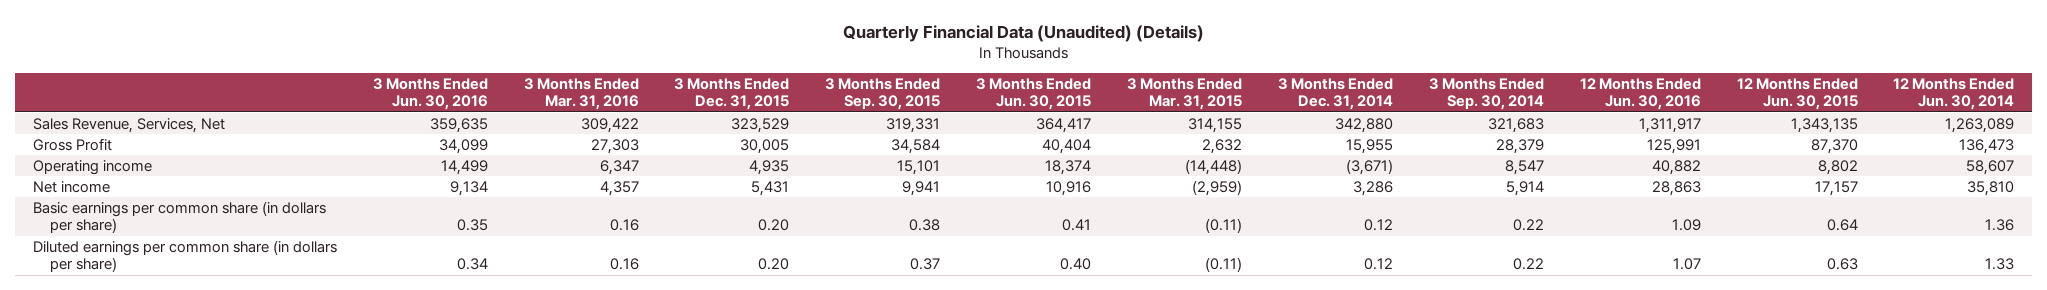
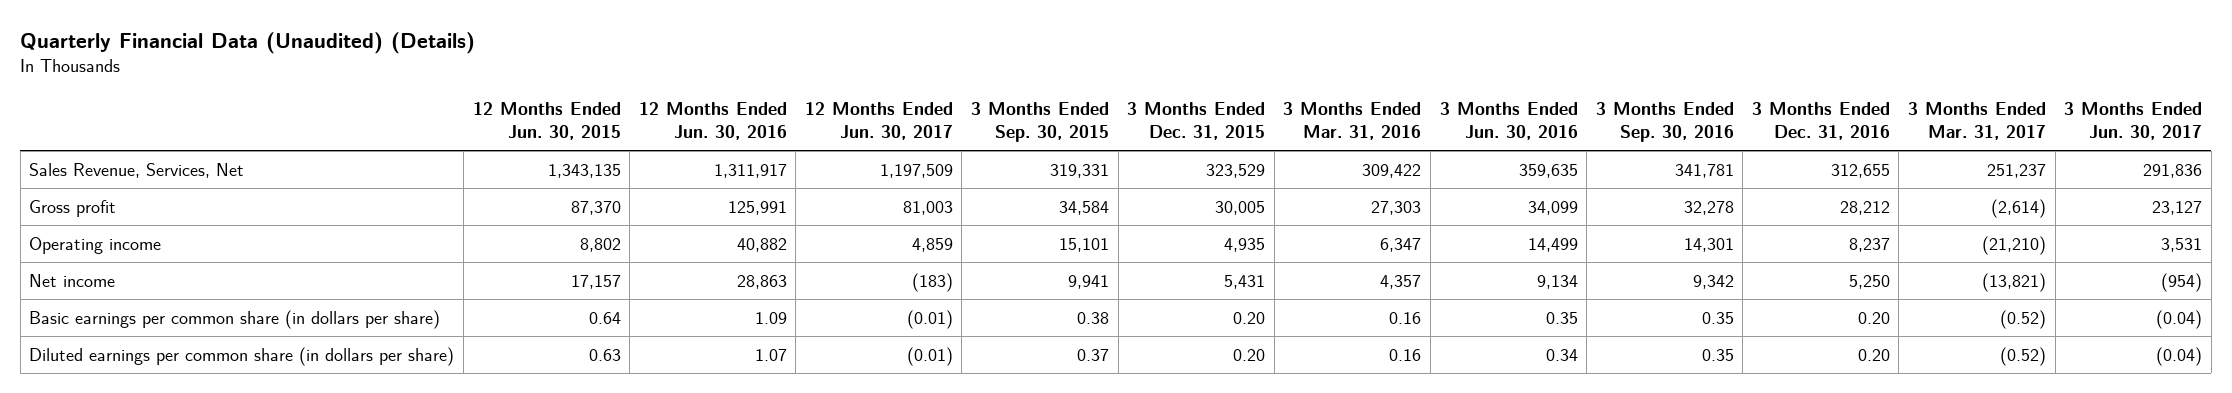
- | 3 Months Ended Jun. 30, 2016 | 3 Months Ended Mar. 31, 2016 | 3 Months Ended Dec. 31, 2015 | 3 Months Ended Sep. 30, 2015 | 3 Months Ended Jun. 30, 2015 | 3 Months Ended Mar. 31, 2015 | 3 Months Ended Dec. 31, 2014 | 3 Months Ended Sep. 30, 2014 | 12 Months Ended Jun. 30, 2016 | 12 Months Ended Jun. 30, 2015 | 12 Months Ended Jun. 30, 2014
+ | 12 Months Ended Jun. 30, 2015 | 12 Months Ended Jun. 30, 2016 | 12 Months Ended Jun. 30, 2017 | 3 Months Ended Sep. 30, 2015 | 3 Months Ended Dec. 31, 2015 | 3 Months Ended Mar. 31, 2016 | 3 Months Ended Jun. 30, 2016 | 3 Months Ended Sep. 30, 2016 | 3 Months Ended Dec. 31, 2016 | 3 Months Ended Mar. 31, 2017 | 3 Months Ended Jun. 30, 2017
- Gross Profit | 34,099 | 27,303 | 30,005 | 34,584 | 40,404 | 2,632 | 15,955 | 28,379 | 125,991 | 87,370 | 136,473
+ Gross profit | 87,370 | 125,991 | 81,003 | 34,584 | 30,005 | 27,303 | 34,099 | 32,278 | 28,212 | (2,614) | 23,127

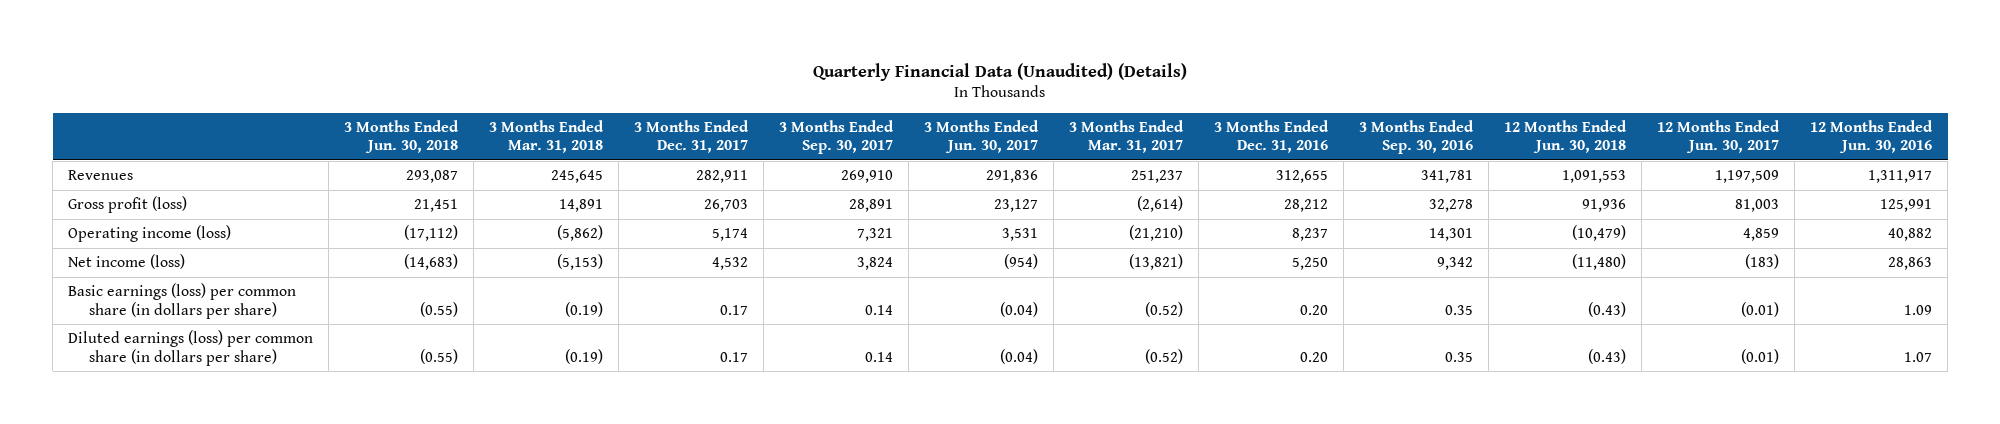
- | 12 Months Ended Jun. 30, 2015 | 12 Months Ended Jun. 30, 2016 | 12 Months Ended Jun. 30, 2017 | 3 Months Ended Sep. 30, 2015 | 3 Months Ended Dec. 31, 2015 | 3 Months Ended Mar. 31, 2016 | 3 Months Ended Jun. 30, 2016 | 3 Months Ended Sep. 30, 2016 | 3 Months Ended Dec. 31, 2016 | 3 Months Ended Mar. 31, 2017 | 3 Months Ended Jun. 30, 2017
+ | 3 Months Ended Jun. 30, 2018 | 3 Months Ended Mar. 31, 2018 | 3 Months Ended Dec. 31, 2017 | 3 Months Ended Sep. 30, 2017 | 3 Months Ended Jun. 30, 2017 | 3 Months Ended Mar. 31, 2017 | 3 Months Ended Dec. 31, 2016 | 3 Months Ended Sep. 30, 2016 | 12 Months Ended Jun. 30, 2018 | 12 Months Ended Jun. 30, 2017 | 12 Months Ended Jun. 30, 2016
- Sales Revenue, Services, Net | 1,343,135 | 1,311,917 | 1,197,509 | 319,331 | 323,529 | 309,422 | 359,635 | 341,781 | 312,655 | 251,237 | 291,836
- Gross profit | 87,370 | 125,991 | 81,003 | 34,584 | 30,005 | 27,303 | 34,099 | 32,278 | 28,212 | (2,614) | 23,127
- Operating income | 8,802 | 40,882 | 4,859 | 15,101 | 4,935 | 6,347 | 14,499 | 14,301 | 8,237 | (21,210) | 3,531
- Net income | 17,157 | 28,863 | (183) | 9,941 | 5,431 | 4,357 | 9,134 | 9,342 | 5,250 | (13,821) | (954)
- Basic earnings per common share (in dollars per share) | 0.64 | 1.09 | (0.01) | 0.38 | 0.20 | 0.16 | 0.35 | 0.35 | 0.20 | (0.52) | (0.04)
- Diluted earnings per common share (in dollars per share) | 0.63 | 1.07 | (0.01) | 0.37 | 0.20 | 0.16 | 0.34 | 0.35 | 0.20 | (0.52) | (0.04)
+ Revenues | 293,087 | 245,645 | 282,911 | 269,910 | 291,836 | 251,237 | 312,655 | 341,781 | 1,091,553 | 1,197,509 | 1,311,917
+ Gross profit (loss) | 21,451 | 14,891 | 26,703 | 28,891 | 23,127 | (2,614) | 28,212 | 32,278 | 91,936 | 81,003 | 125,991
+ Operating income (loss) | (17,112) | (5,862) | 5,174 | 7,321 | 3,531 | (21,210) | 8,237 | 14,301 | (10,479) | 4,859 | 40,882
+ Net income (loss) | (14,683) | (5,153) | 4,532 | 3,824 | (954) | (13,821) | 5,250 | 9,342 | (11,480) | (183) | 28,863
+ Basic earnings (loss) per common share (in dollars per share) | (0.55) | (0.19) | 0.17 | 0.14 | (0.04) | (0.52) | 0.20 | 0.35 | (0.43) | (0.01) | 1.09
+ Diluted earnings (loss) per common share (in dollars per share) | (0.55) | (0.19) | 0.17 | 0.14 | (0.04) | (0.52) | 0.20 | 0.35 | (0.43) | (0.01) | 1.07

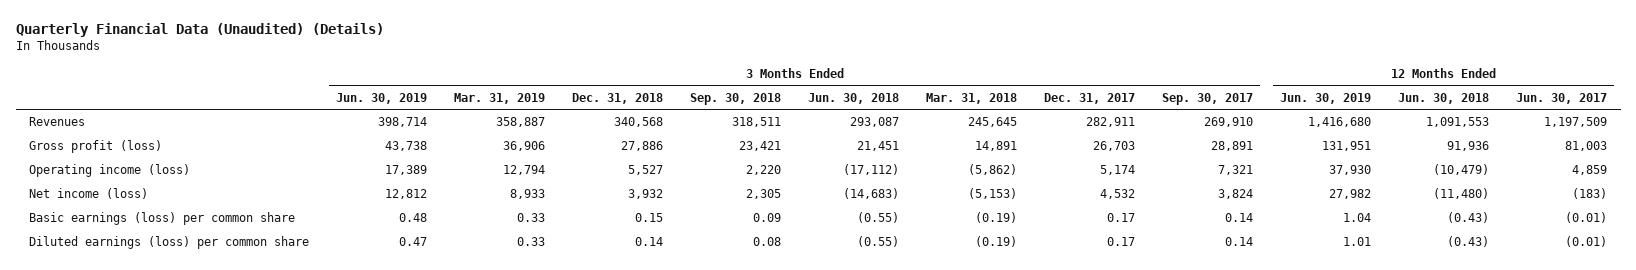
- | 3 Months Ended Jun. 30, 2018 | 3 Months Ended Mar. 31, 2018 | 3 Months Ended Dec. 31, 2017 | 3 Months Ended Sep. 30, 2017 | 3 Months Ended Jun. 30, 2017 | 3 Months Ended Mar. 31, 2017 | 3 Months Ended Dec. 31, 2016 | 3 Months Ended Sep. 30, 2016 | 12 Months Ended Jun. 30, 2018 | 12 Months Ended Jun. 30, 2017 | 12 Months Ended Jun. 30, 2016
+ | 3 Months Ended Jun. 30, 2019 | 3 Months Ended Mar. 31, 2019 | 3 Months Ended Dec. 31, 2018 | 3 Months Ended Sep. 30, 2018 | 3 Months Ended Jun. 30, 2018 | 3 Months Ended Mar. 31, 2018 | 3 Months Ended Dec. 31, 2017 | 3 Months Ended Sep. 30, 2017 | 12 Months Ended Jun. 30, 2019 | 12 Months Ended Jun. 30, 2018 | 12 Months Ended Jun. 30, 2017
- Basic earnings (loss) per common share (in dollars per share) | (0.55) | (0.19) | 0.17 | 0.14 | (0.04) | (0.52) | 0.20 | 0.35 | (0.43) | (0.01) | 1.09
- Diluted earnings (loss) per common share (in dollars per share) | (0.55) | (0.19) | 0.17 | 0.14 | (0.04) | (0.52) | 0.20 | 0.35 | (0.43) | (0.01) | 1.07
+ Basic earnings (loss) per common share | 0.48 | 0.33 | 0.15 | 0.09 | (0.55) | (0.19) | 0.17 | 0.14 | 1.04 | (0.43) | (0.01)
+ Diluted earnings (loss) per common share | 0.47 | 0.33 | 0.14 | 0.08 | (0.55) | (0.19) | 0.17 | 0.14 | 1.01 | (0.43) | (0.01)

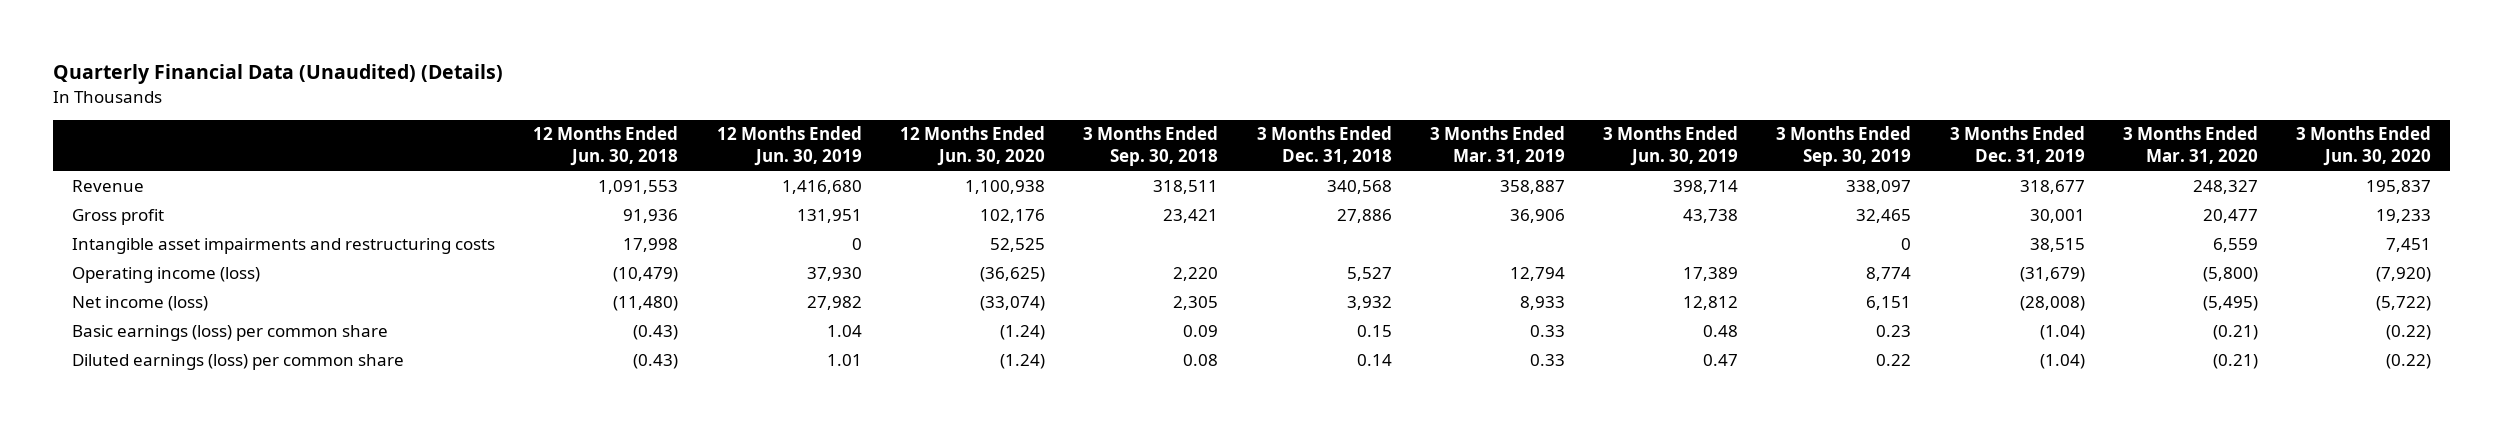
- | 3 Months Ended Jun. 30, 2019 | 3 Months Ended Mar. 31, 2019 | 3 Months Ended Dec. 31, 2018 | 3 Months Ended Sep. 30, 2018 | 3 Months Ended Jun. 30, 2018 | 3 Months Ended Mar. 31, 2018 | 3 Months Ended Dec. 31, 2017 | 3 Months Ended Sep. 30, 2017 | 12 Months Ended Jun. 30, 2019 | 12 Months Ended Jun. 30, 2018 | 12 Months Ended Jun. 30, 2017
+ | 12 Months Ended Jun. 30, 2018 | 12 Months Ended Jun. 30, 2019 | 12 Months Ended Jun. 30, 2020 | 3 Months Ended Sep. 30, 2018 | 3 Months Ended Dec. 31, 2018 | 3 Months Ended Mar. 31, 2019 | 3 Months Ended Jun. 30, 2019 | 3 Months Ended Sep. 30, 2019 | 3 Months Ended Dec. 31, 2019 | 3 Months Ended Mar. 31, 2020 | 3 Months Ended Jun. 30, 2020
- Revenues | 398,714 | 358,887 | 340,568 | 318,511 | 293,087 | 245,645 | 282,911 | 269,910 | 1,416,680 | 1,091,553 | 1,197,509
- Gross profit (loss) | 43,738 | 36,906 | 27,886 | 23,421 | 21,451 | 14,891 | 26,703 | 28,891 | 131,951 | 91,936 | 81,003
+ Revenue | 1,091,553 | 1,416,680 | 1,100,938 | 318,511 | 340,568 | 358,887 | 398,714 | 338,097 | 318,677 | 248,327 | 195,837
+ Gross profit | 91,936 | 131,951 | 102,176 | 23,421 | 27,886 | 36,906 | 43,738 | 32,465 | 30,001 | 20,477 | 19,233
+ Intangible asset impairments and restructuring costs | 17,998 | 0 | 52,525 | | | | | 0 | 38,515 | 6,559 | 7,451

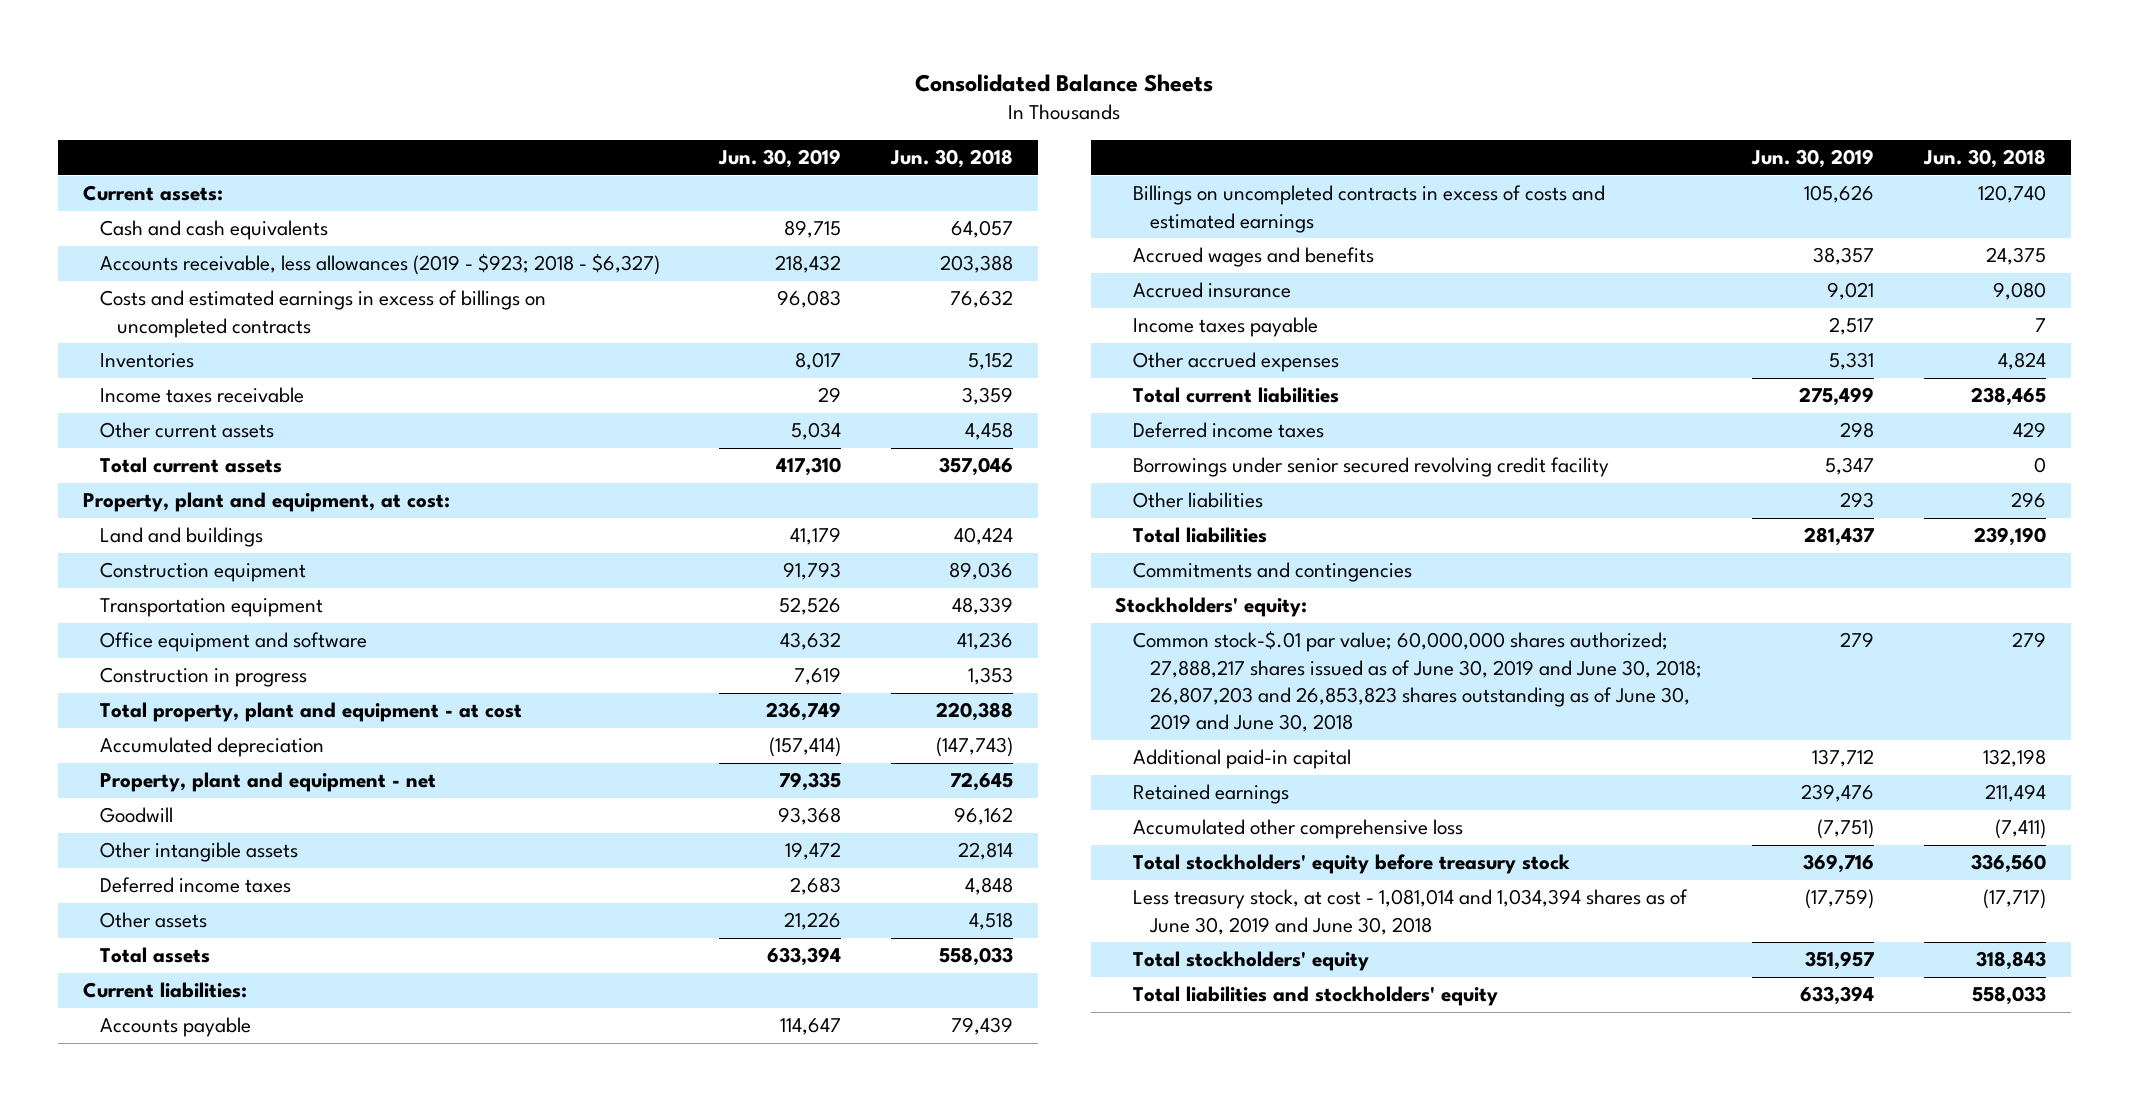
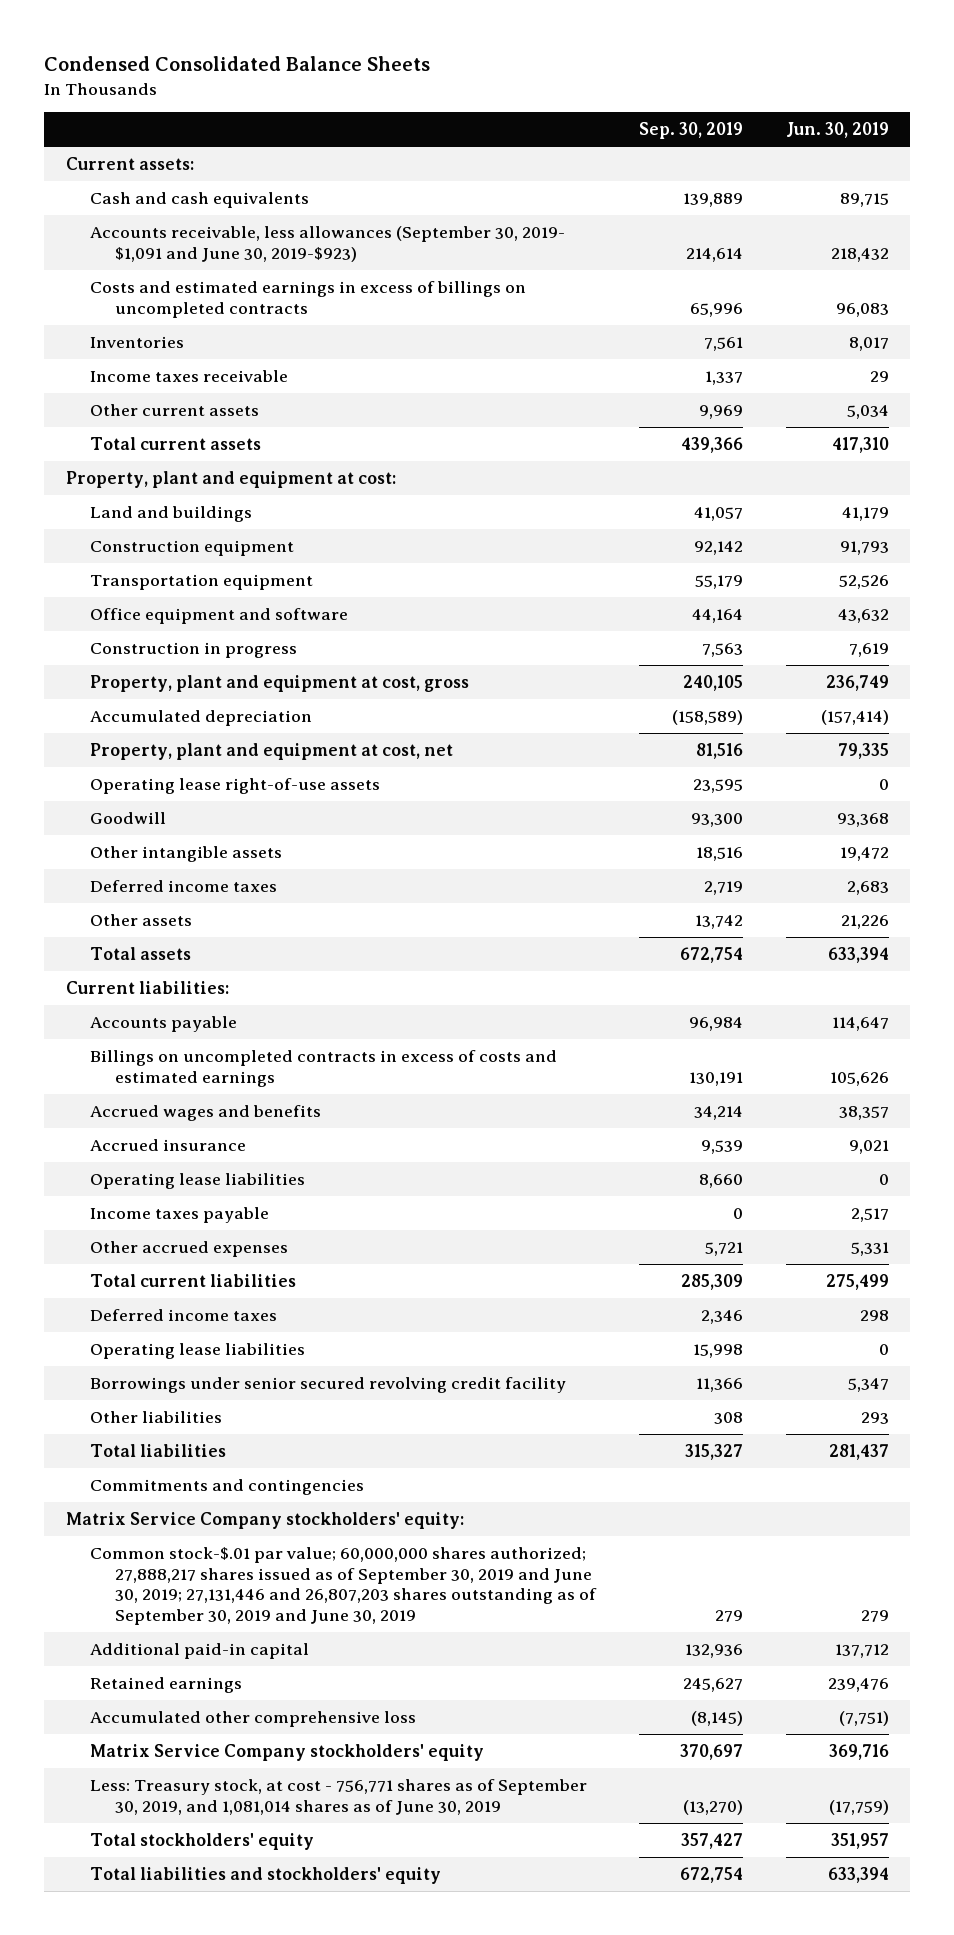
- Consolidated Balance Sheets
+ Condensed Consolidated Balance Sheets
- | Jun. 30, 2019 | Jun. 30, 2018
+ | Sep. 30, 2019 | Jun. 30, 2019
- Accounts receivable, less allowances (2019 - $923; 2018 - $6,327) | 218,432 | 203,388
+ Accounts receivable, less allowances (September 30, 2019- $1,091 and June 30, 2019-$923) | 214,614 | 218,432
- Property, plant and equipment, at cost:
+ Property, plant and equipment at cost:
- Total property, plant and equipment - at cost | 236,749 | 220,388
+ Property, plant and equipment at cost, gross | 240,105 | 236,749
- Property, plant and equipment - net | 79,335 | 72,645
+ Property, plant and equipment at cost, net | 81,516 | 79,335
+ Operating lease right-of-use assets | 23,595 | 0
+ Operating lease liabilities | 8,660 | 0
+ Operating lease liabilities | 15,998 | 0
- Stockholders' equity:
- Common stock-$.01 par value; 60,000,000 shares authorized; 27,888,217 shares issued as of June 30, 2019 and June 30, 2018; 26,807,203 and 26,853,823 shares outstanding as of June 30, 2019 and June 30, 2018 | 279 | 279
+ Matrix Service Company stockholders' equity:
+ Common stock-$.01 par value; 60,000,000 shares authorized; 27,888,217 shares issued as of September 30, 2019 and June 30, 2019; 27,131,446 and 26,807,203 shares outstanding as of September 30, 2019 and June 30, 2019 | 279 | 279
- Total stockholders' equity before treasury stock | 369,716 | 336,560
- Less treasury stock, at cost - 1,081,014 and 1,034,394 shares as of June 30, 2019 and June 30, 2018 | (17,759) | (17,717)
+ Matrix Service Company stockholders' equity | 370,697 | 369,716
+ Less: Treasury stock, at cost - 756,771 shares as of September 30, 2019, and 1,081,014 shares as of June 30, 2019 | (13,270) | (17,759)

